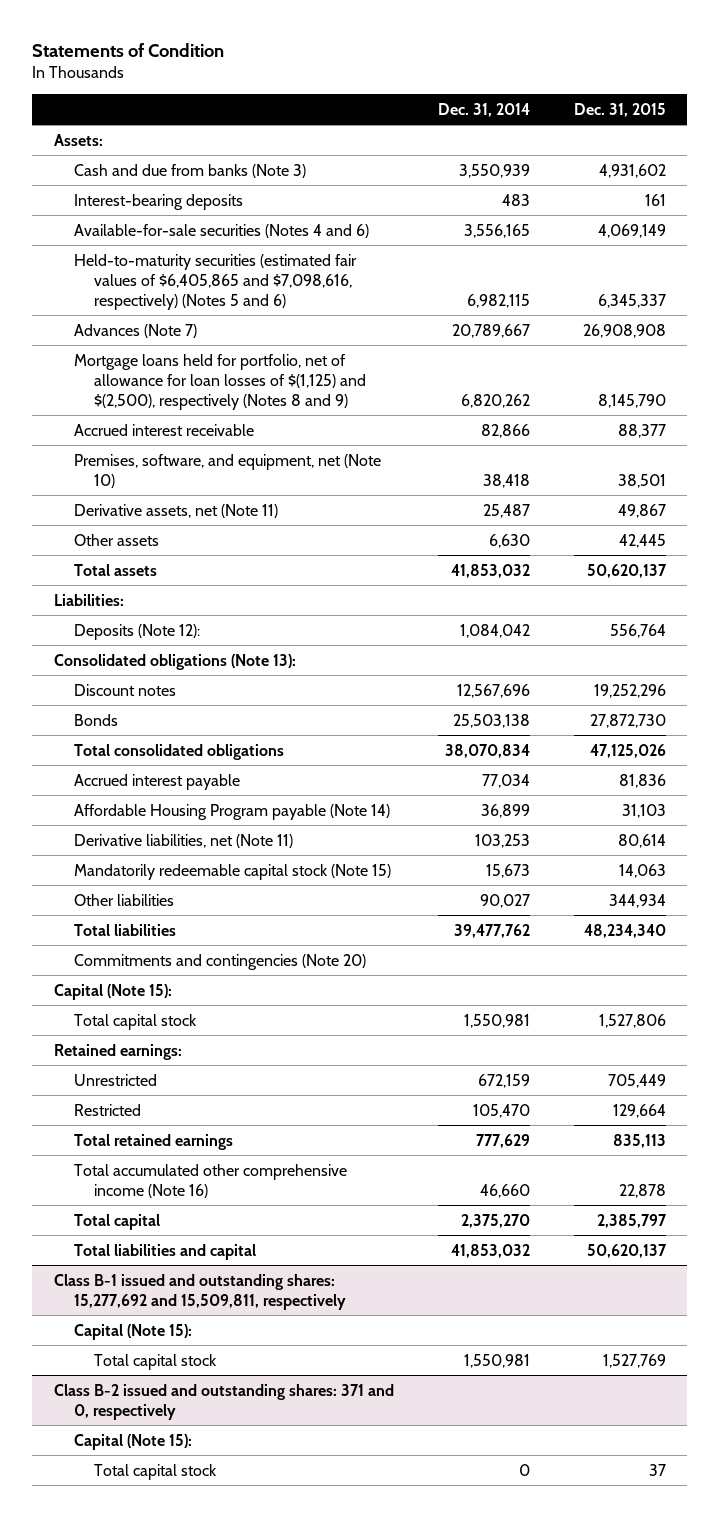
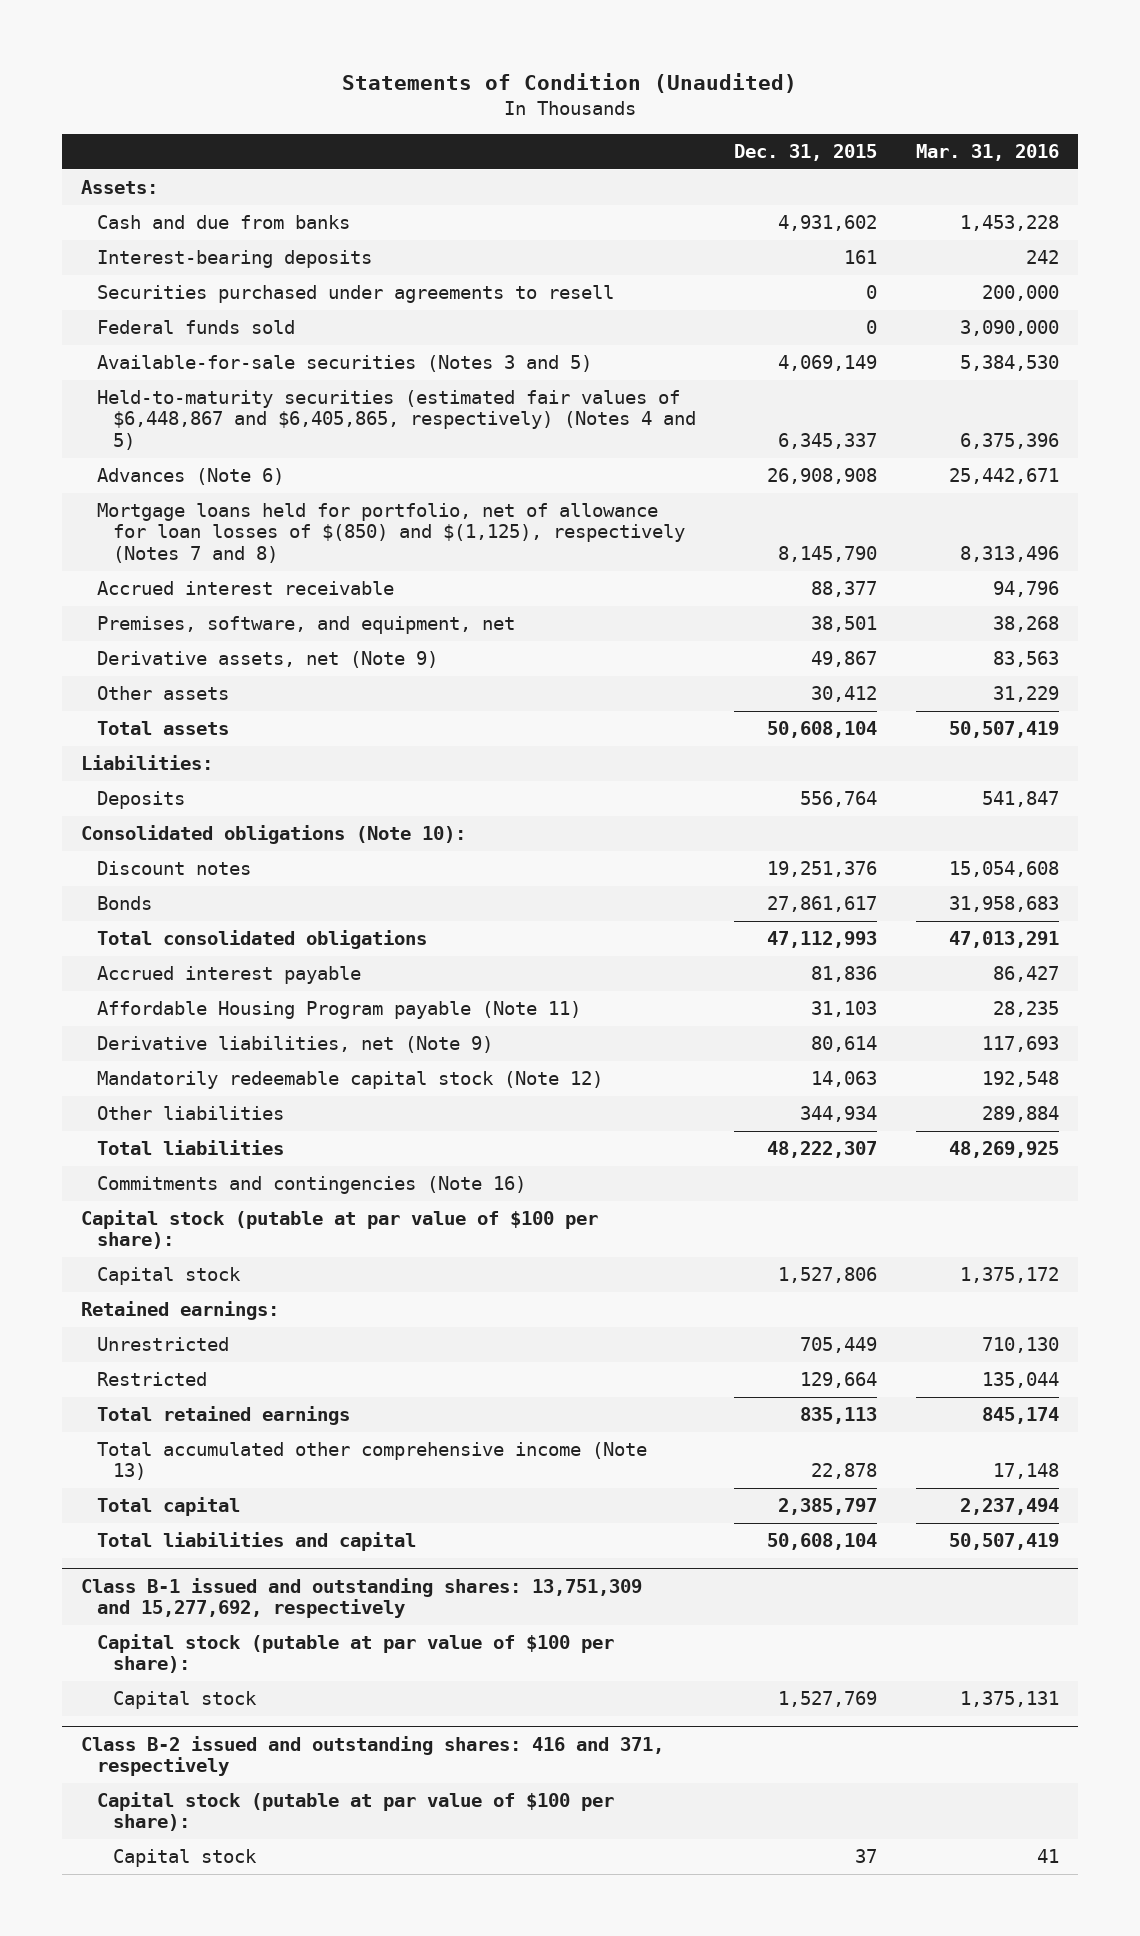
- Statements of Condition
+ Statements of Condition (Unaudited)
- | Dec. 31, 2014 | Dec. 31, 2015
+ | Dec. 31, 2015 | Mar. 31, 2016
- Cash and due from banks (Note 3) | 3,550,939 | 4,931,602
+ Cash and due from banks | 4,931,602 | 1,453,228
- Available-for-sale securities (Notes 4 and 6) | 3,556,165 | 4,069,149
- Held-to-maturity securities (estimated fair values of $6,405,865 and $7,098,616, respectively) (Notes 5 and 6) | 6,982,115 | 6,345,337
- Advances (Note 7) | 20,789,667 | 26,908,908
- Mortgage loans held for portfolio, net of allowance for loan losses of $(1,125) and $(2,500), respectively (Notes 8 and 9) | 6,820,262 | 8,145,790
+ Securities purchased under agreements to resell | 0 | 200,000
+ Federal funds sold | 0 | 3,090,000
+ Available-for-sale securities (Notes 3 and 5) | 4,069,149 | 5,384,530
+ Held-to-maturity securities (estimated fair values of $6,448,867 and $6,405,865, respectively) (Notes 4 and 5) | 6,345,337 | 6,375,396
+ Advances (Note 6) | 26,908,908 | 25,442,671
+ Mortgage loans held for portfolio, net of allowance for loan losses of $(850) and $(1,125), respectively (Notes 7 and 8) | 8,145,790 | 8,313,496
- Premises, software, and equipment, net (Note 10) | 38,418 | 38,501
- Derivative assets, net (Note 11) | 25,487 | 49,867
- Other assets | 6,630 | 42,445
- Total assets | 41,853,032 | 50,620,137
+ Premises, software, and equipment, net | 38,501 | 38,268
+ Derivative assets, net (Note 9) | 49,867 | 83,563
+ Other assets | 30,412 | 31,229
+ Total assets | 50,608,104 | 50,507,419
- Deposits (Note 12): | 1,084,042 | 556,764
- Consolidated obligations (Note 13):
- Discount notes | 12,567,696 | 19,252,296
- Bonds | 25,503,138 | 27,872,730
- Total consolidated obligations | 38,070,834 | 47,125,026
+ Deposits | 556,764 | 541,847
+ Consolidated obligations (Note 10):
+ Discount notes | 19,251,376 | 15,054,608
+ Bonds | 27,861,617 | 31,958,683
+ Total consolidated obligations | 47,112,993 | 47,013,291
- Affordable Housing Program payable (Note 14) | 36,899 | 31,103
- Derivative liabilities, net (Note 11) | 103,253 | 80,614
- Mandatorily redeemable capital stock (Note 15) | 15,673 | 14,063
+ Affordable Housing Program payable (Note 11) | 31,103 | 28,235
+ Derivative liabilities, net (Note 9) | 80,614 | 117,693
+ Mandatorily redeemable capital stock (Note 12) | 14,063 | 192,548
- Total liabilities | 39,477,762 | 48,234,340
- Commitments and contingencies (Note 20)
- Capital (Note 15):
- Total capital stock | 1,550,981 | 1,527,806
+ Total liabilities | 48,222,307 | 48,269,925
+ Commitments and contingencies (Note 16)
+ Capital stock (putable at par value of $100 per share):
+ Capital stock | 1,527,806 | 1,375,172
- Total accumulated other comprehensive income (Note 16) | 46,660 | 22,878
+ Total accumulated other comprehensive income (Note 13) | 22,878 | 17,148
- Total liabilities and capital | 41,853,032 | 50,620,137
- Class B-1 issued and outstanding shares: 15,277,692 and 15,509,811, respectively
- Capital (Note 15):
- Total capital stock | 1,550,981 | 1,527,769
- Class B-2 issued and outstanding shares: 371 and 0, respectively
- Capital (Note 15):
- Total capital stock | 0 | 37
+ Total liabilities and capital | 50,608,104 | 50,507,419
+ Class B-1 issued and outstanding shares: 13,751,309 and 15,277,692, respectively
+ Capital stock (putable at par value of $100 per share):
+ Capital stock | 1,527,769 | 1,375,131
+ Class B-2 issued and outstanding shares: 416 and 371, respectively
+ Capital stock (putable at par value of $100 per share):
+ Capital stock | 37 | 41

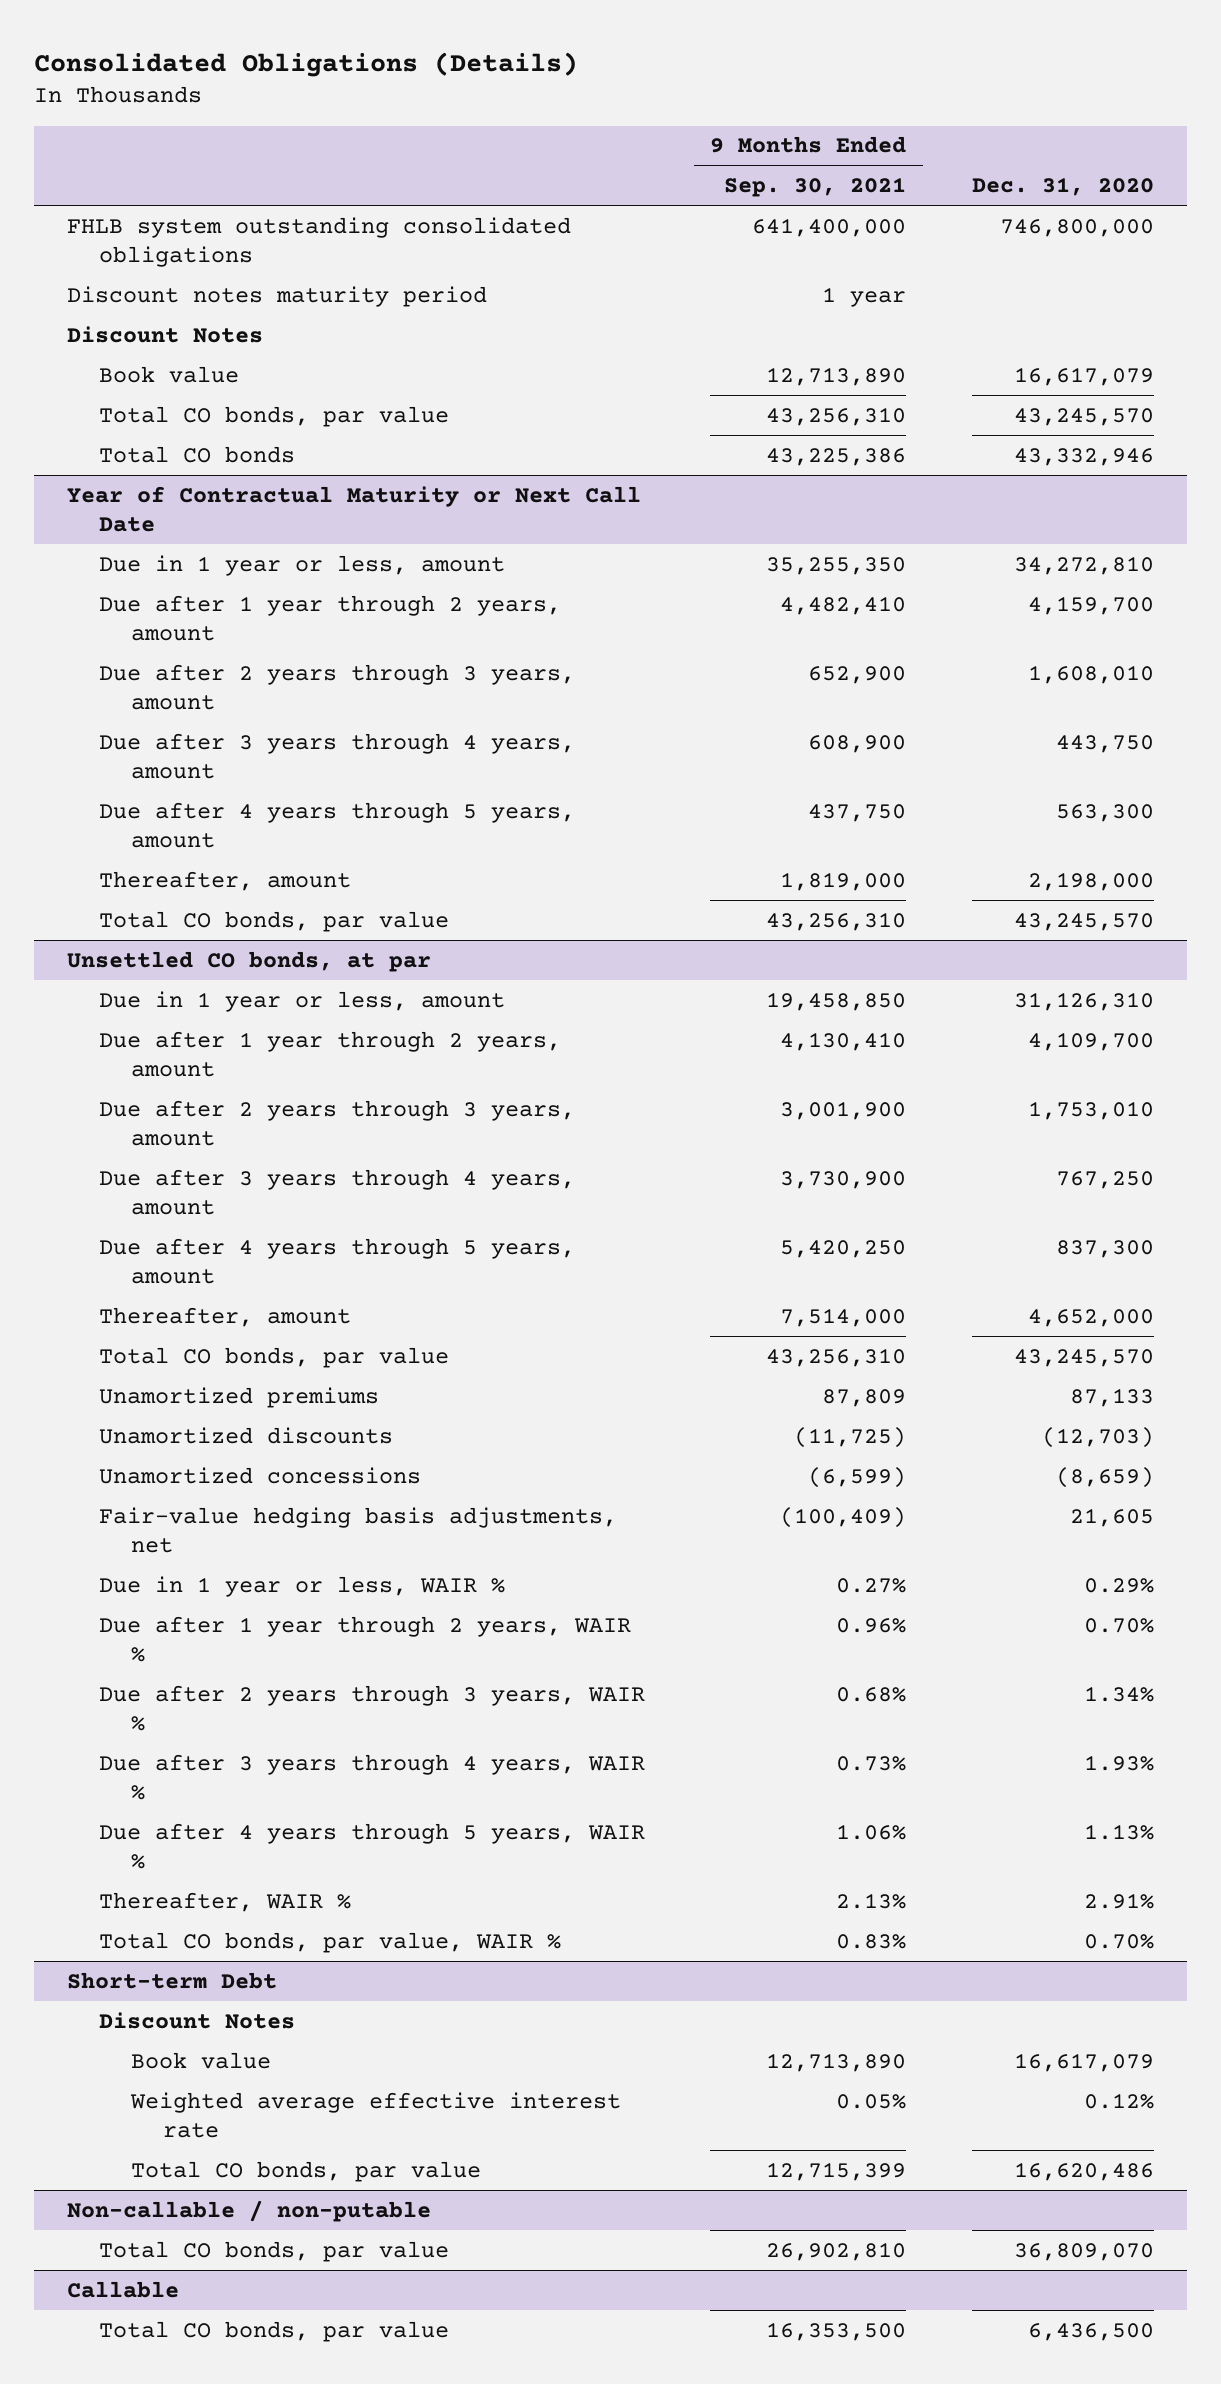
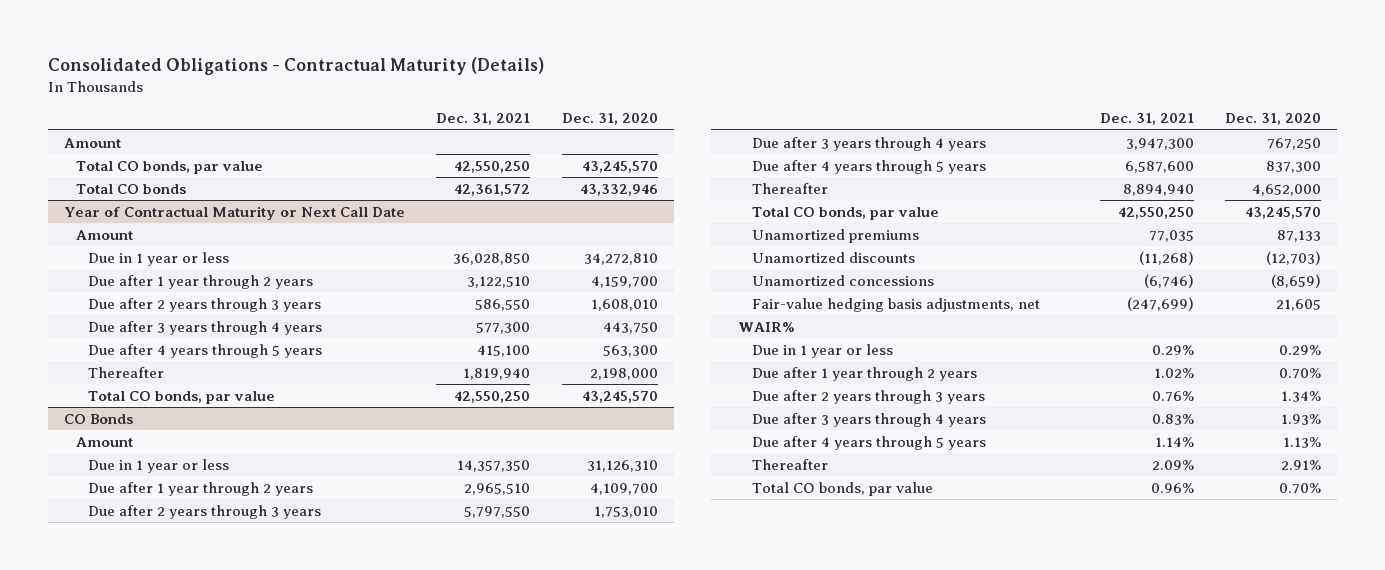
- Consolidated Obligations (Details)
+ Consolidated Obligations - Contractual Maturity (Details)
- | 9 Months Ended Sep. 30, 2021 | Dec. 31, 2020
+ | Dec. 31, 2021 | Dec. 31, 2020
- FHLB system outstanding consolidated obligations | 641,400,000 | 746,800,000
- Discount notes maturity period | 1 year |
- Discount Notes
- Book value | 12,713,890 | 16,617,079
+ Amount
@ Year of Contractual Maturity or Next Call Date
- Due in 1 year or less, amount | 35,255,350 | 34,272,810
- Due after 1 year through 2 years, amount | 4,482,410 | 4,159,700
- Due after 2 years through 3 years, amount | 652,900 | 1,608,010
- Due after 3 years through 4 years, amount | 608,900 | 443,750
- Due after 4 years through 5 years, amount | 437,750 | 563,300
- Thereafter, amount | 1,819,000 | 2,198,000
+ Amount
+ Due in 1 year or less | 36,028,850 | 34,272,810
+ Due after 1 year through 2 years | 3,122,510 | 4,159,700
+ Due after 2 years through 3 years | 586,550 | 1,608,010
+ Due after 3 years through 4 years | 577,300 | 443,750
+ Due after 4 years through 5 years | 415,100 | 563,300
+ Thereafter | 1,819,940 | 2,198,000
- Unsettled CO bonds, at par
- Due in 1 year or less, amount | 19,458,850 | 31,126,310
- Due after 1 year through 2 years, amount | 4,130,410 | 4,109,700
- Due after 2 years through 3 years, amount | 3,001,900 | 1,753,010
- Due after 3 years through 4 years, amount | 3,730,900 | 767,250
- Due after 4 years through 5 years, amount | 5,420,250 | 837,300
- Thereafter, amount | 7,514,000 | 4,652,000
+ CO Bonds
+ Amount
+ Due in 1 year or less | 14,357,350 | 31,126,310
+ Due after 1 year through 2 years | 2,965,510 | 4,109,700
+ Due after 2 years through 3 years | 5,797,550 | 1,753,010
+ Due after 3 years through 4 years | 3,947,300 | 767,250
+ Due after 4 years through 5 years | 6,587,600 | 837,300
+ Thereafter | 8,894,940 | 4,652,000
- Due in 1 year or less, WAIR % | 0.27% | 0.29%
- Due after 1 year through 2 years, WAIR % | 0.96% | 0.70%
- Due after 2 years through 3 years, WAIR % | 0.68% | 1.34%
- Due after 3 years through 4 years, WAIR % | 0.73% | 1.93%
- Due after 4 years through 5 years, WAIR % | 1.06% | 1.13%
- Thereafter, WAIR % | 2.13% | 2.91%
- Total CO bonds, par value, WAIR % | 0.83% | 0.70%
- Short-term Debt
- Discount Notes
- Book value | 12,713,890 | 16,617,079
- Weighted average effective interest rate | 0.05% | 0.12%
- Total CO bonds, par value | 12,715,399 | 16,620,486
- Non-callable / non-putable
- Total CO bonds, par value | 26,902,810 | 36,809,070
- Callable
- Total CO bonds, par value | 16,353,500 | 6,436,500
+ WAIR%
+ Due in 1 year or less | 0.29% | 0.29%
+ Due after 1 year through 2 years | 1.02% | 0.70%
+ Due after 2 years through 3 years | 0.76% | 1.34%
+ Due after 3 years through 4 years | 0.83% | 1.93%
+ Due after 4 years through 5 years | 1.14% | 1.13%
+ Thereafter | 2.09% | 2.91%
+ Total CO bonds, par value | 0.96% | 0.70%

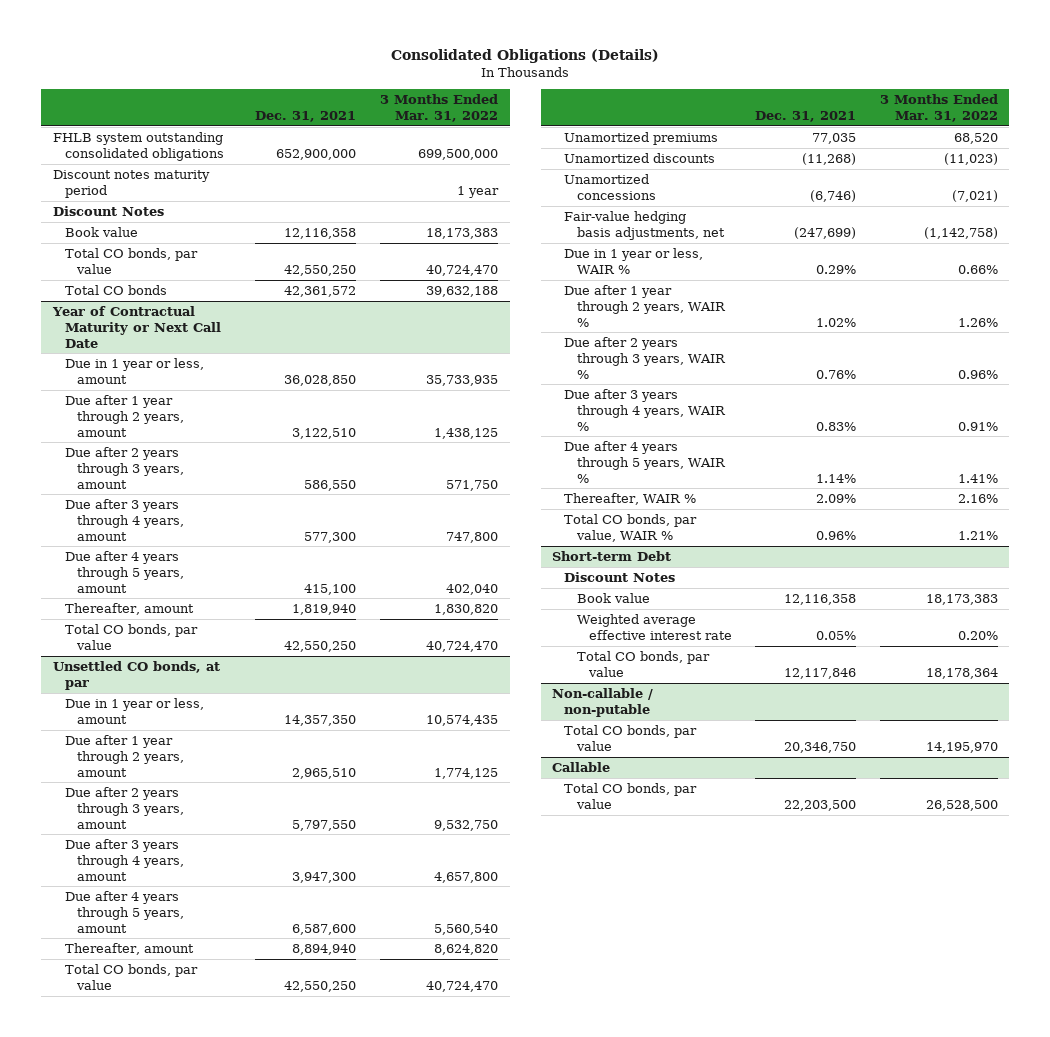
- Consolidated Obligations - Contractual Maturity (Details)
+ Consolidated Obligations (Details)
- | Dec. 31, 2021 | Dec. 31, 2020
+ | Dec. 31, 2021 | 3 Months Ended Mar. 31, 2022
- Amount
+ FHLB system outstanding consolidated obligations | 652,900,000 | 699,500,000
+ Discount notes maturity period | | 1 year
+ Discount Notes
+ Book value | 12,116,358 | 18,173,383
@ Year of Contractual Maturity or Next Call Date
- Amount
- Due in 1 year or less | 36,028,850 | 34,272,810
- Due after 1 year through 2 years | 3,122,510 | 4,159,700
- Due after 2 years through 3 years | 586,550 | 1,608,010
- Due after 3 years through 4 years | 577,300 | 443,750
- Due after 4 years through 5 years | 415,100 | 563,300
- Thereafter | 1,819,940 | 2,198,000
+ Due in 1 year or less, amount | 36,028,850 | 35,733,935
+ Due after 1 year through 2 years, amount | 3,122,510 | 1,438,125
+ Due after 2 years through 3 years, amount | 586,550 | 571,750
+ Due after 3 years through 4 years, amount | 577,300 | 747,800
+ Due after 4 years through 5 years, amount | 415,100 | 402,040
+ Thereafter, amount | 1,819,940 | 1,830,820
- CO Bonds
- Amount
- Due in 1 year or less | 14,357,350 | 31,126,310
- Due after 1 year through 2 years | 2,965,510 | 4,109,700
- Due after 2 years through 3 years | 5,797,550 | 1,753,010
- Due after 3 years through 4 years | 3,947,300 | 767,250
- Due after 4 years through 5 years | 6,587,600 | 837,300
- Thereafter | 8,894,940 | 4,652,000
+ Unsettled CO bonds, at par
+ Due in 1 year or less, amount | 14,357,350 | 10,574,435
+ Due after 1 year through 2 years, amount | 2,965,510 | 1,774,125
+ Due after 2 years through 3 years, amount | 5,797,550 | 9,532,750
+ Due after 3 years through 4 years, amount | 3,947,300 | 4,657,800
+ Due after 4 years through 5 years, amount | 6,587,600 | 5,560,540
+ Thereafter, amount | 8,894,940 | 8,624,820
- WAIR%
- Due in 1 year or less | 0.29% | 0.29%
- Due after 1 year through 2 years | 1.02% | 0.70%
- Due after 2 years through 3 years | 0.76% | 1.34%
- Due after 3 years through 4 years | 0.83% | 1.93%
- Due after 4 years through 5 years | 1.14% | 1.13%
- Thereafter | 2.09% | 2.91%
- Total CO bonds, par value | 0.96% | 0.70%
+ Due in 1 year or less, WAIR % | 0.29% | 0.66%
+ Due after 1 year through 2 years, WAIR % | 1.02% | 1.26%
+ Due after 2 years through 3 years, WAIR % | 0.76% | 0.96%
+ Due after 3 years through 4 years, WAIR % | 0.83% | 0.91%
+ Due after 4 years through 5 years, WAIR % | 1.14% | 1.41%
+ Thereafter, WAIR % | 2.09% | 2.16%
+ Total CO bonds, par value, WAIR % | 0.96% | 1.21%
+ Short-term Debt
+ Discount Notes
+ Book value | 12,116,358 | 18,173,383
+ Weighted average effective interest rate | 0.05% | 0.20%
+ Total CO bonds, par value | 12,117,846 | 18,178,364
+ Non-callable / non-putable
+ Total CO bonds, par value | 20,346,750 | 14,195,970
+ Callable
+ Total CO bonds, par value | 22,203,500 | 26,528,500

